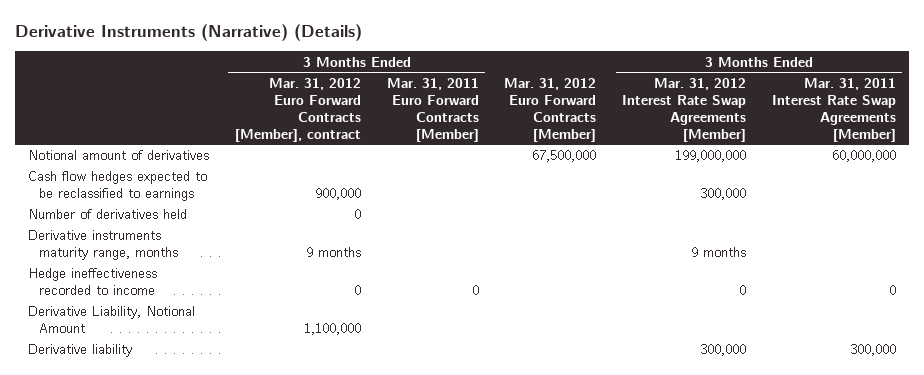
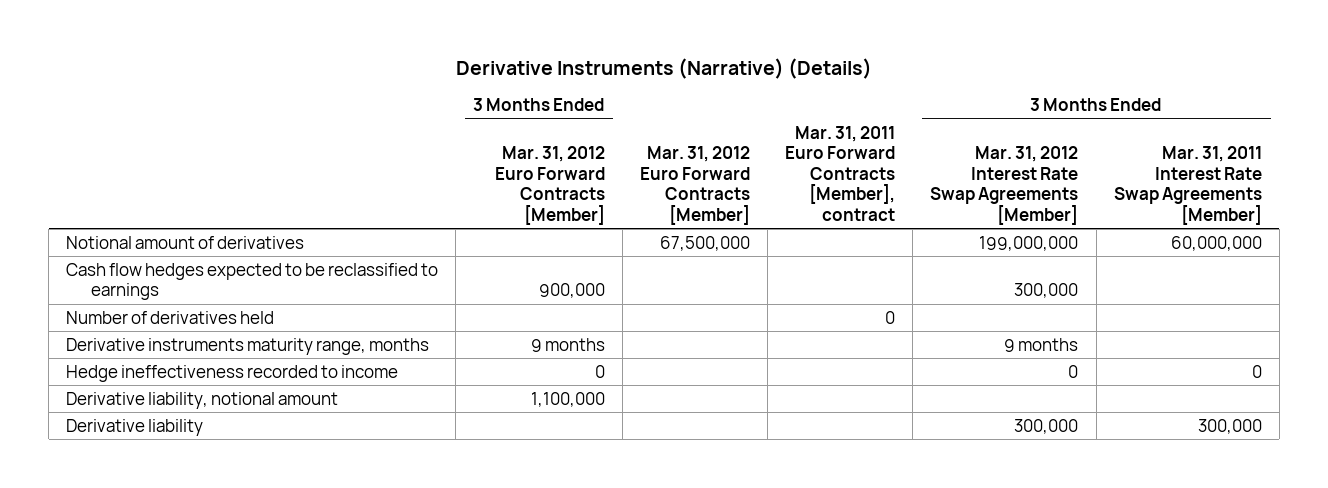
- | 3 Months Ended Mar. 31, 2012 Euro Forward Contracts [Member], contract | 3 Months Ended Mar. 31, 2011 Euro Forward Contracts [Member] | Mar. 31, 2012 Euro Forward Contracts [Member] | 3 Months Ended Mar. 31, 2012 Interest Rate Swap Agreements [Member] | 3 Months Ended Mar. 31, 2011 Interest Rate Swap Agreements [Member]
+ | 3 Months Ended Mar. 31, 2012 Euro Forward Contracts [Member] | Mar. 31, 2012 Euro Forward Contracts [Member] | Mar. 31, 2011 Euro Forward Contracts [Member], contract | 3 Months Ended Mar. 31, 2012 Interest Rate Swap Agreements [Member] | 3 Months Ended Mar. 31, 2011 Interest Rate Swap Agreements [Member]
- Derivative Liability, Notional Amount | 1,100,000 | | | |
+ Derivative liability, notional amount | 1,100,000 | | | |

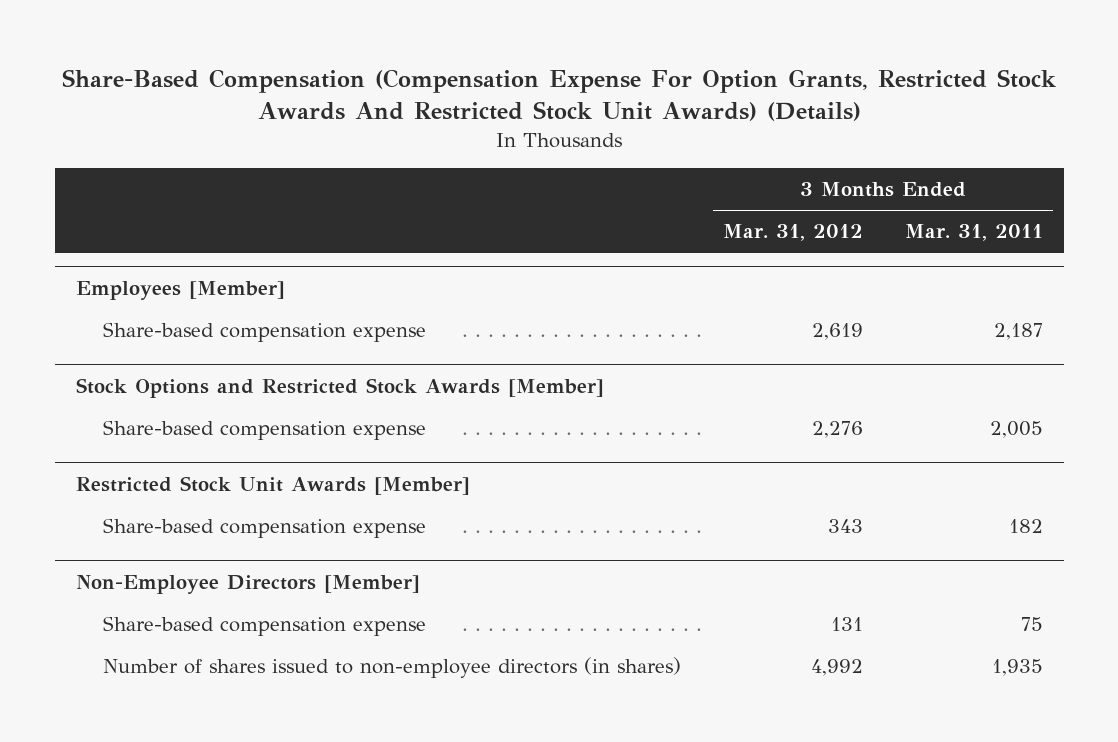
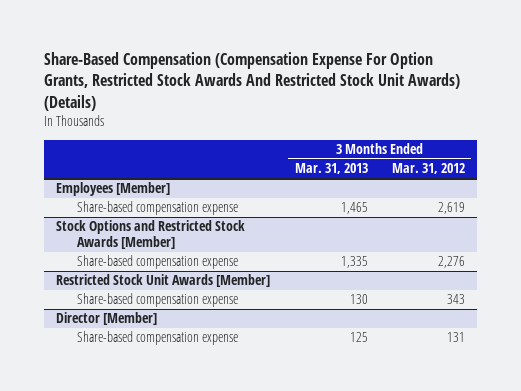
- | 3 Months Ended Mar. 31, 2012 | 3 Months Ended Mar. 31, 2011
+ | 3 Months Ended Mar. 31, 2013 | 3 Months Ended Mar. 31, 2012
- Non-Employee Directors [Member]
+ Director [Member]
- Number of shares issued to non-employee directors (in shares) | 4,992 | 1,935

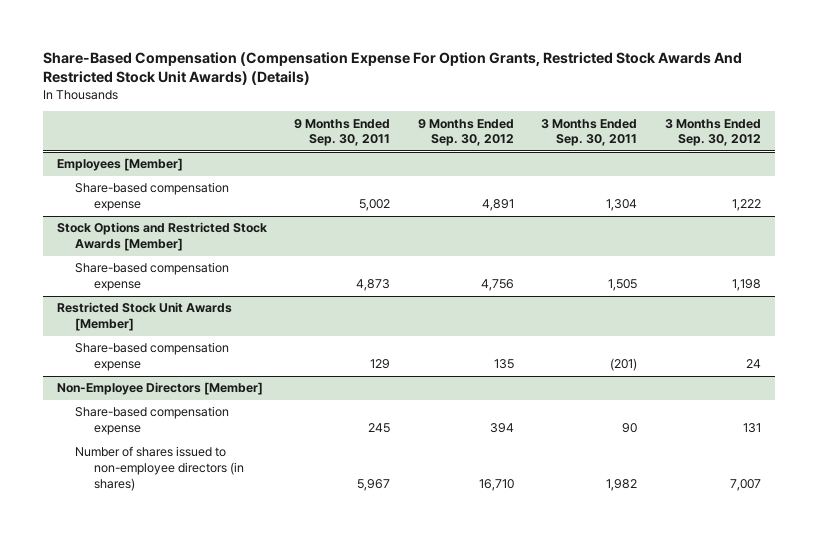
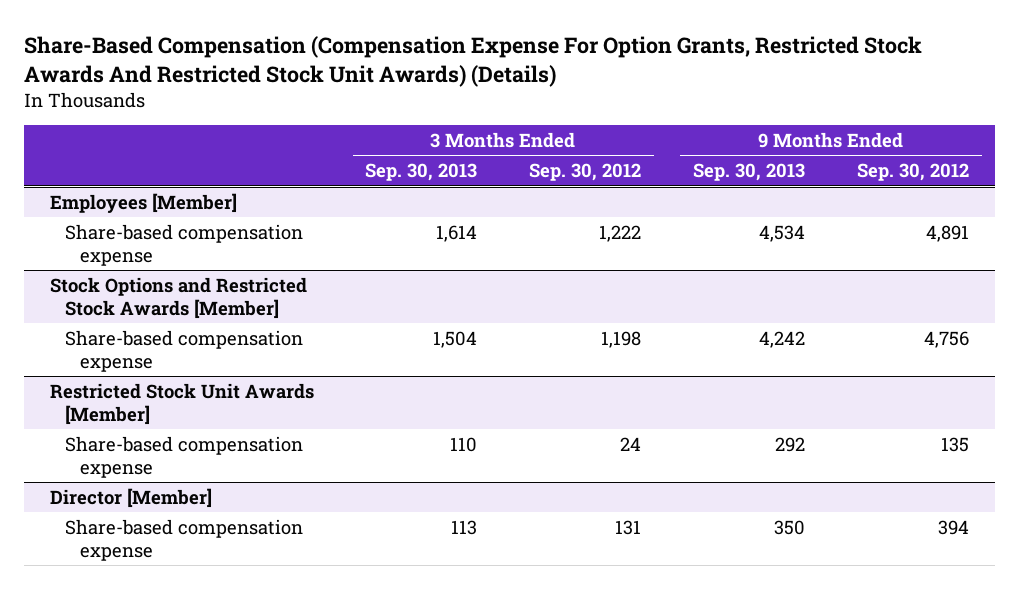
- | 9 Months Ended Sep. 30, 2011 | 9 Months Ended Sep. 30, 2012 | 3 Months Ended Sep. 30, 2011 | 3 Months Ended Sep. 30, 2012
+ | 3 Months Ended Sep. 30, 2013 | 3 Months Ended Sep. 30, 2012 | 9 Months Ended Sep. 30, 2013 | 9 Months Ended Sep. 30, 2012
- Non-Employee Directors [Member]
+ Director [Member]
- Number of shares issued to non-employee directors (in shares) | 5,967 | 16,710 | 1,982 | 7,007

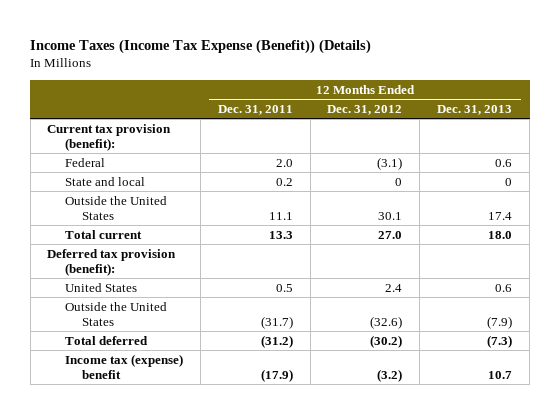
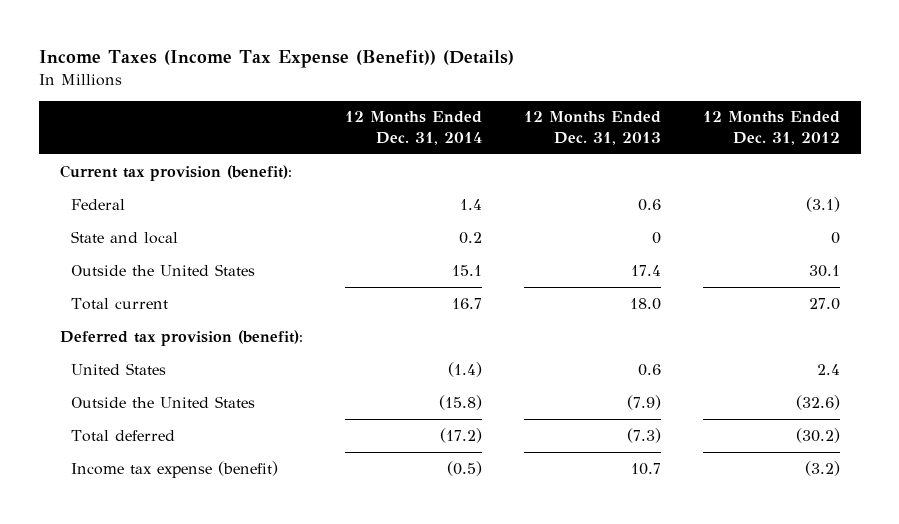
- | 12 Months Ended Dec. 31, 2011 | 12 Months Ended Dec. 31, 2012 | 12 Months Ended Dec. 31, 2013
+ | 12 Months Ended Dec. 31, 2014 | 12 Months Ended Dec. 31, 2013 | 12 Months Ended Dec. 31, 2012
- Income tax (expense) benefit | (17.9) | (3.2) | 10.7
+ Income tax expense (benefit) | (0.5) | 10.7 | (3.2)

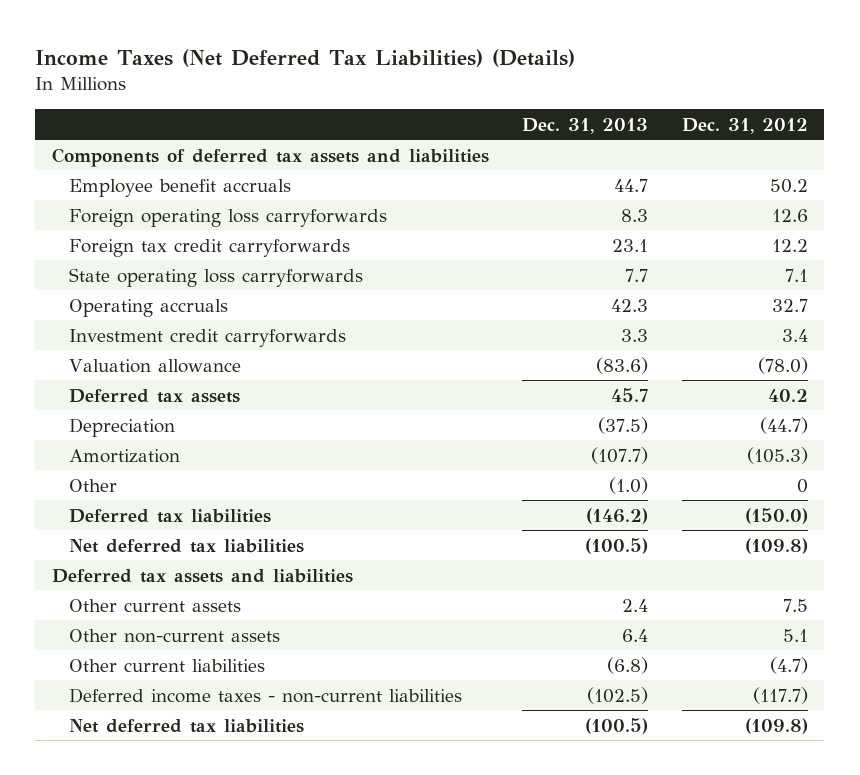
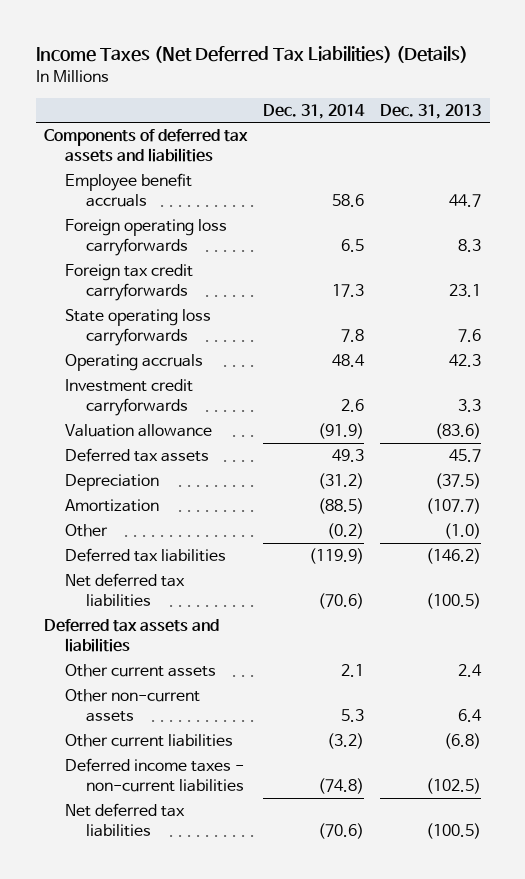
- | Dec. 31, 2013 | Dec. 31, 2012
+ | Dec. 31, 2014 | Dec. 31, 2013
- State operating loss carryforwards | 7.7 | 7.1
+ State operating loss carryforwards | 7.8 | 7.6

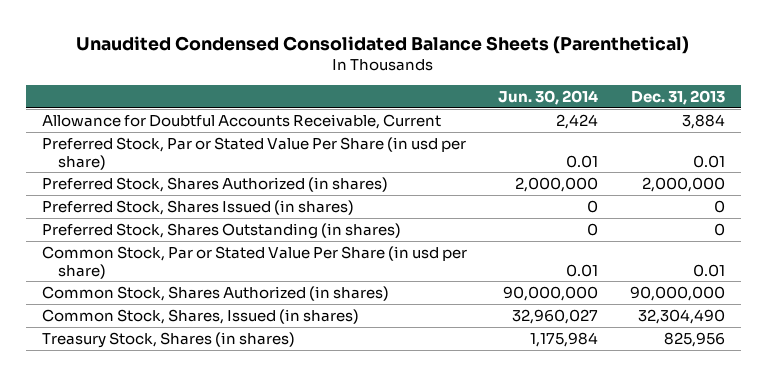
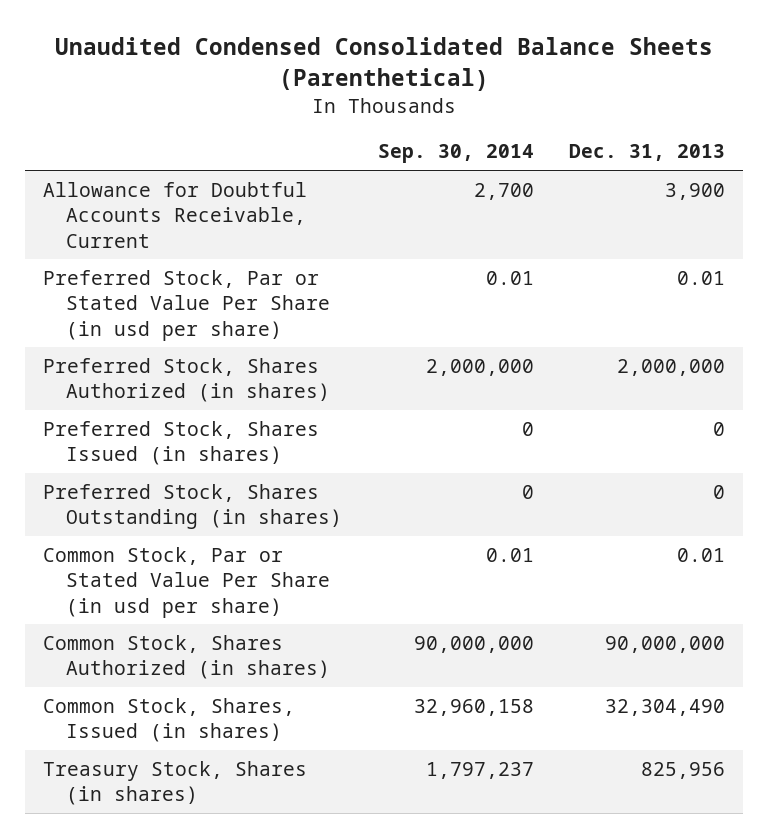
- | Jun. 30, 2014 | Dec. 31, 2013
+ | Sep. 30, 2014 | Dec. 31, 2013
- Allowance for Doubtful Accounts Receivable, Current | 2,424 | 3,884
+ Allowance for Doubtful Accounts Receivable, Current | 2,700 | 3,900

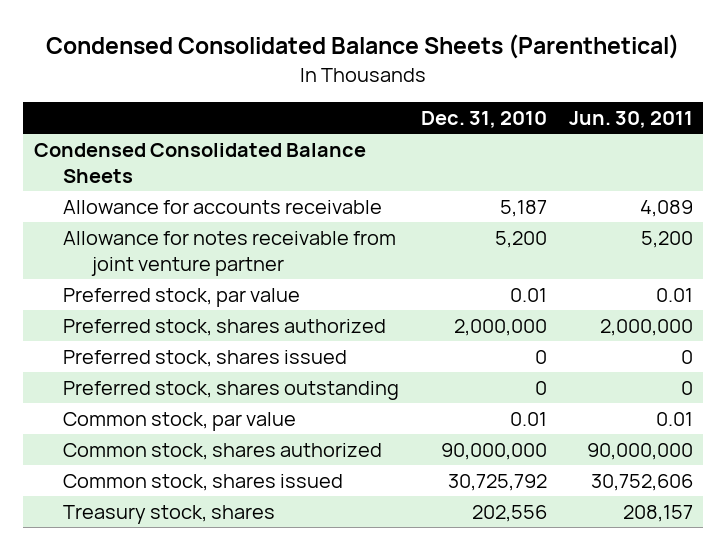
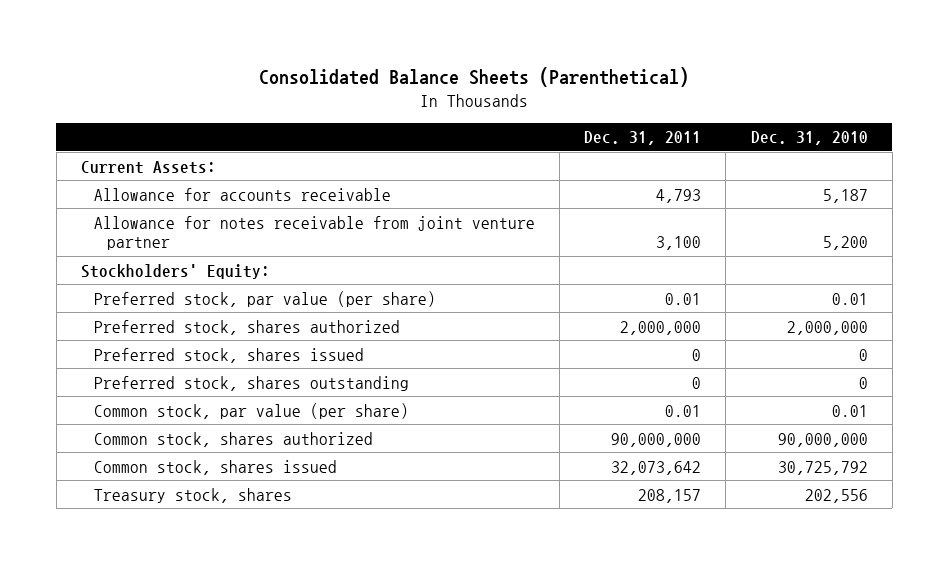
- Condensed Consolidated Balance Sheets (Parenthetical)
+ Consolidated Balance Sheets (Parenthetical)
- | Dec. 31, 2010 | Jun. 30, 2011
+ | Dec. 31, 2011 | Dec. 31, 2010
- Condensed Consolidated Balance Sheets
+ Current Assets:
- Preferred stock, par value | 0.01 | 0.01
+ Stockholders' Equity:
+ Preferred stock, par value (per share) | 0.01 | 0.01
- Common stock, par value | 0.01 | 0.01
+ Common stock, par value (per share) | 0.01 | 0.01

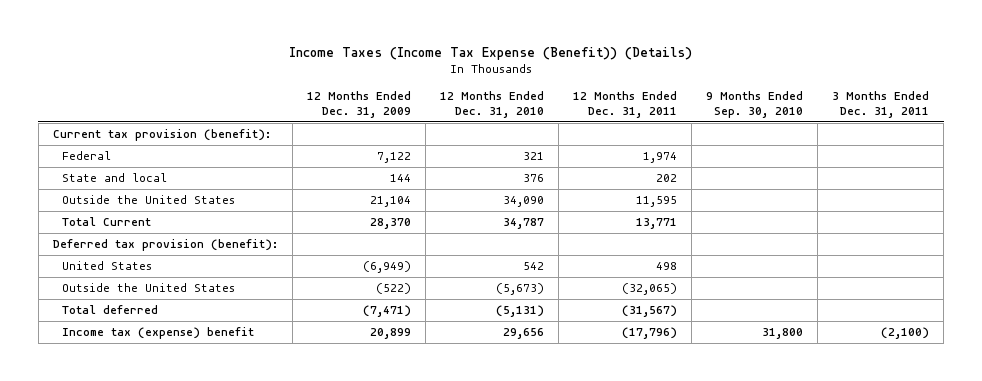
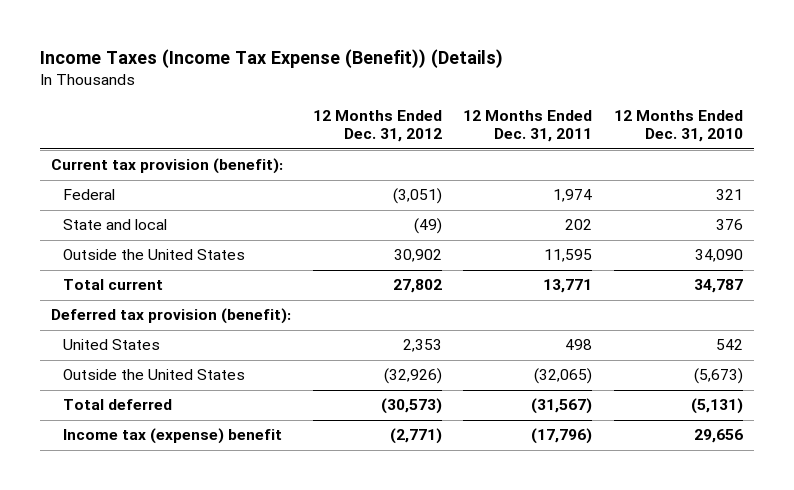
- | 12 Months Ended Dec. 31, 2009 | 12 Months Ended Dec. 31, 2010 | 12 Months Ended Dec. 31, 2011 | 9 Months Ended Sep. 30, 2010 | 3 Months Ended Dec. 31, 2011
+ | 12 Months Ended Dec. 31, 2012 | 12 Months Ended Dec. 31, 2011 | 12 Months Ended Dec. 31, 2010
- Total Current | 28,370 | 34,787 | 13,771 | |
+ Total current | 27,802 | 13,771 | 34,787

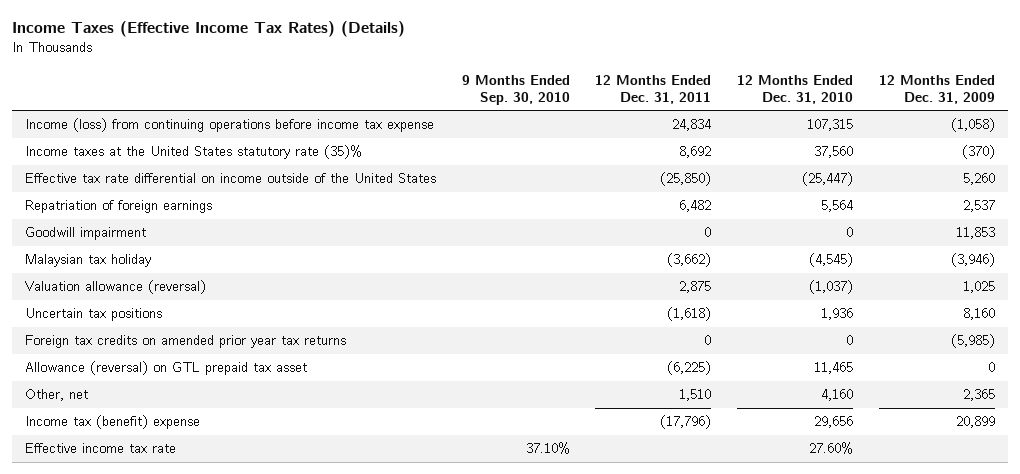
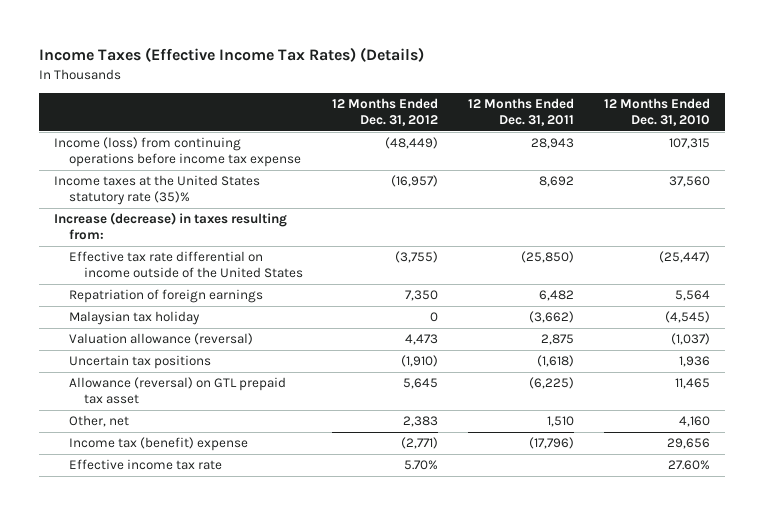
- | 9 Months Ended Sep. 30, 2010 | 12 Months Ended Dec. 31, 2011 | 12 Months Ended Dec. 31, 2010 | 12 Months Ended Dec. 31, 2009
+ | 12 Months Ended Dec. 31, 2012 | 12 Months Ended Dec. 31, 2011 | 12 Months Ended Dec. 31, 2010
- Income (loss) from continuing operations before income tax expense | | 24,834 | 107,315 | (1,058)
+ Income (loss) from continuing operations before income tax expense | (48,449) | 28,943 | 107,315
+ Increase (decrease) in taxes resulting from:
- Goodwill impairment | | 0 | 0 | 11,853
- Foreign tax credits on amended prior year tax returns | | 0 | 0 | (5,985)

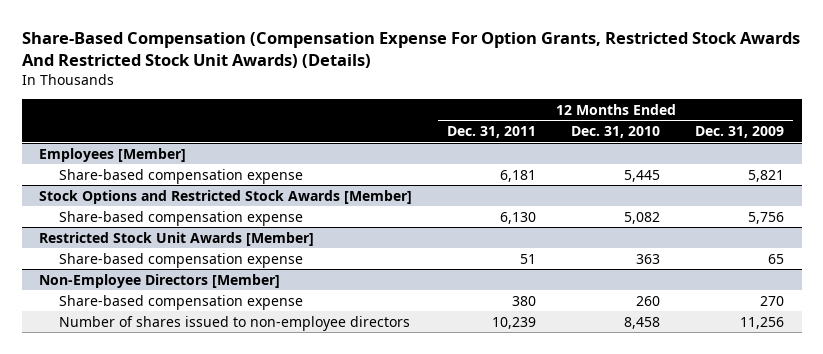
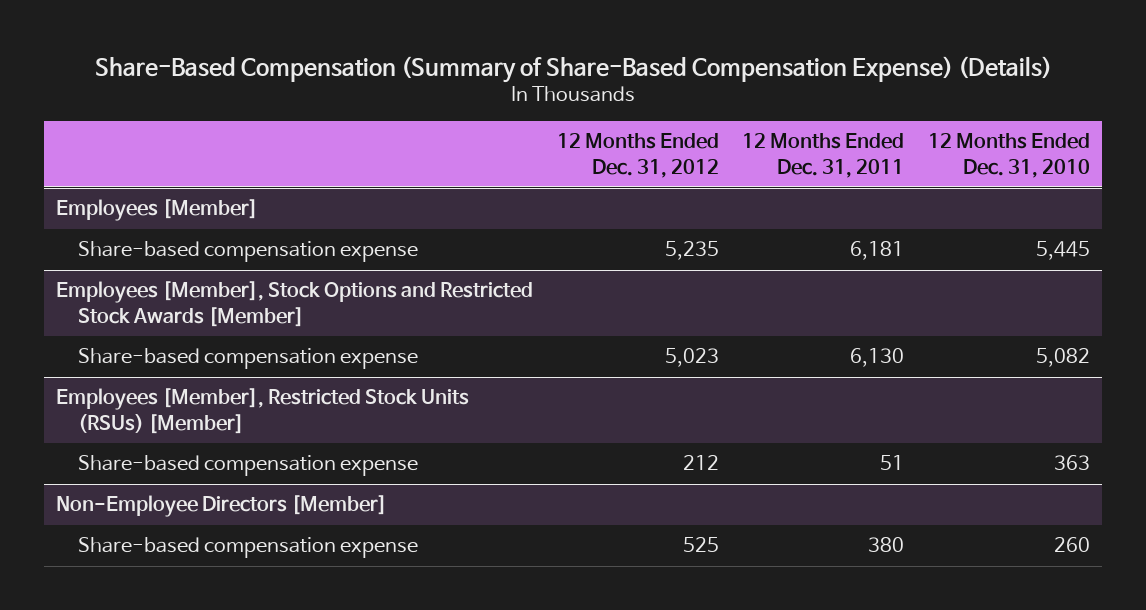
- Share-Based Compensation (Compensation Expense For Option Grants, Restricted Stock Awards And Restricted Stock Unit Awards) (Details)
+ Share-Based Compensation (Summary of Share-Based Compensation Expense) (Details)
- | 12 Months Ended Dec. 31, 2011 | 12 Months Ended Dec. 31, 2010 | 12 Months Ended Dec. 31, 2009
+ | 12 Months Ended Dec. 31, 2012 | 12 Months Ended Dec. 31, 2011 | 12 Months Ended Dec. 31, 2010
- Stock Options and Restricted Stock Awards [Member]
+ Employees [Member], Stock Options and Restricted Stock Awards [Member]
- Restricted Stock Unit Awards [Member]
+ Employees [Member], Restricted Stock Units (RSUs) [Member]
@ Non-Employee Directors [Member]
- Number of shares issued to non-employee directors | 10,239 | 8,458 | 11,256

